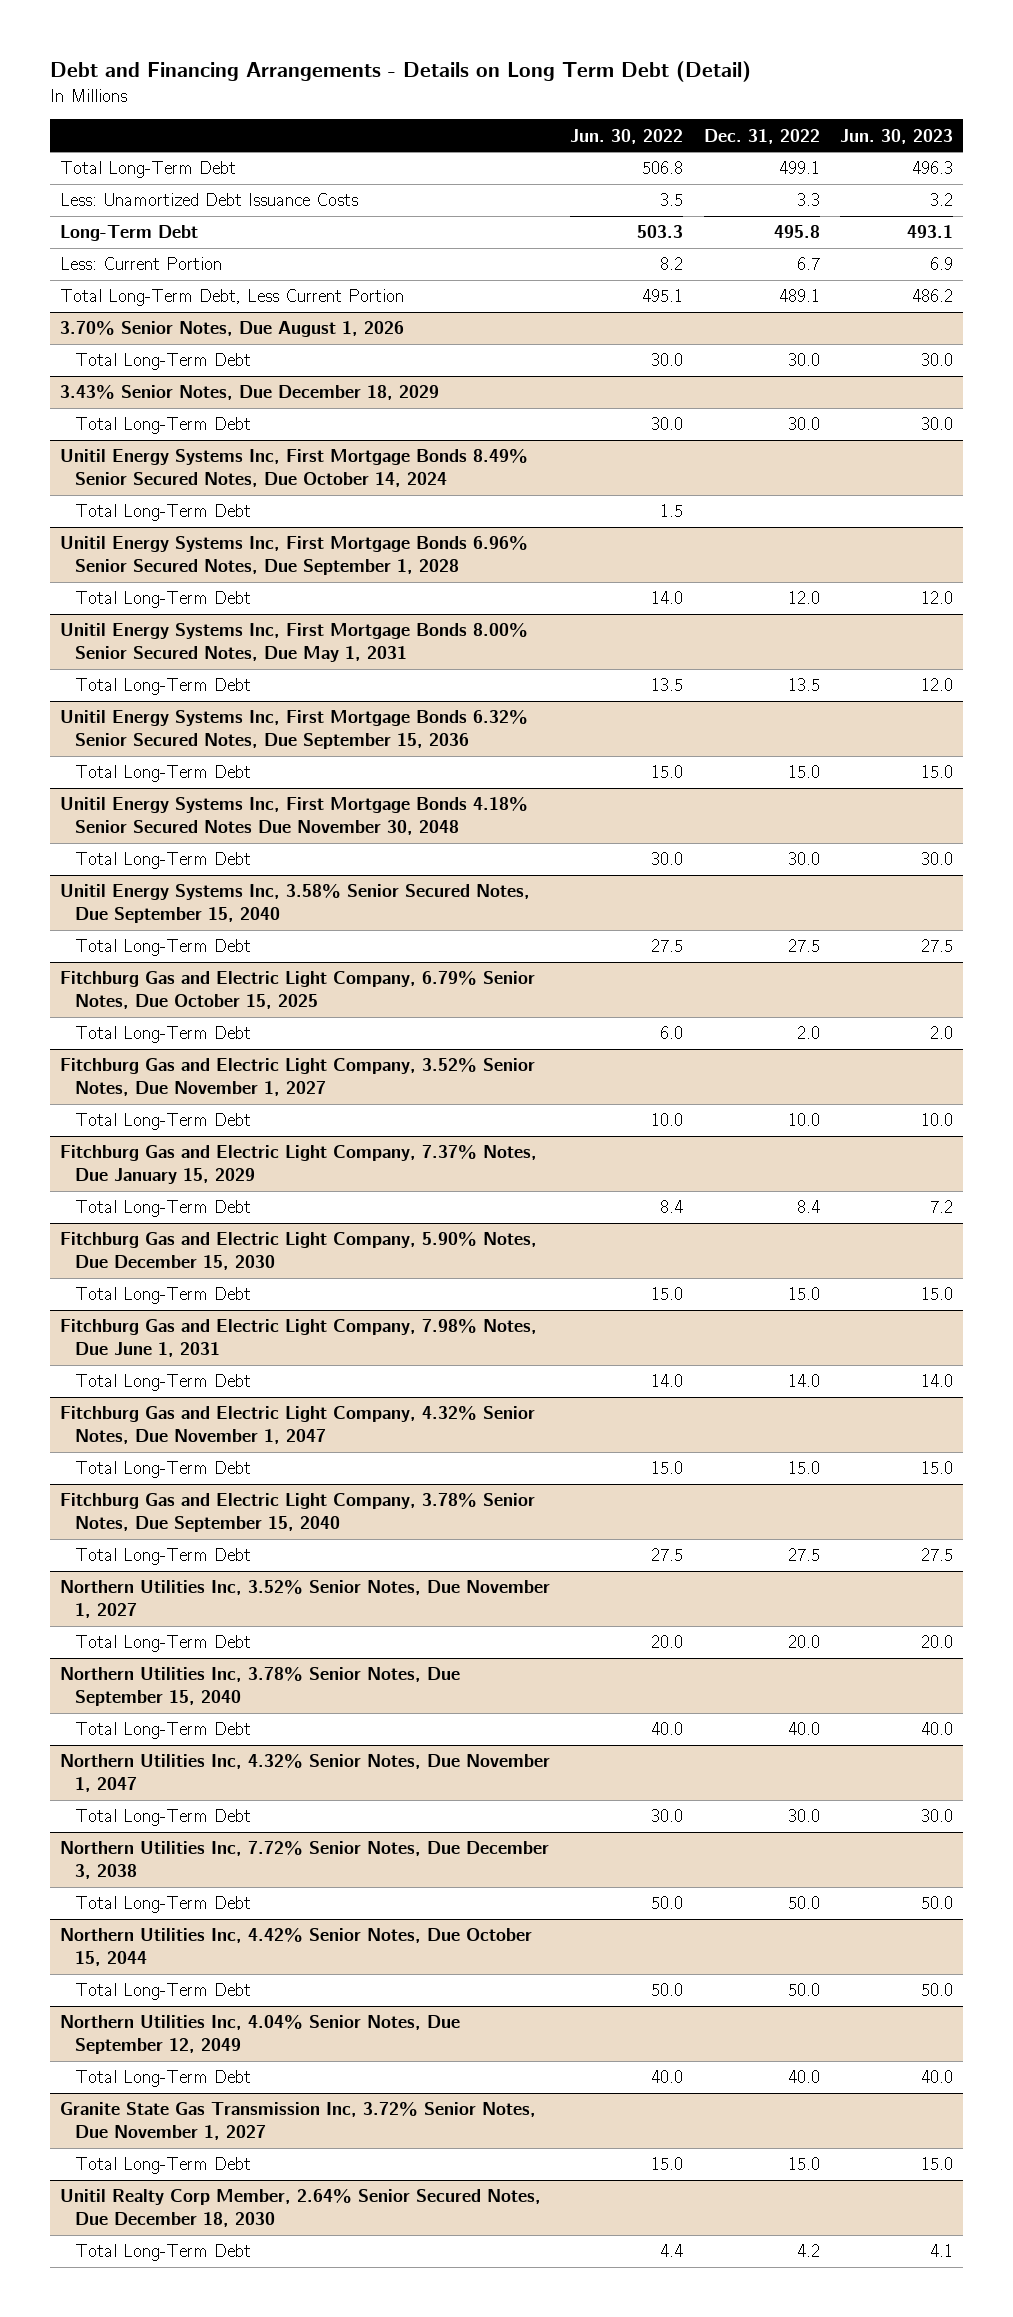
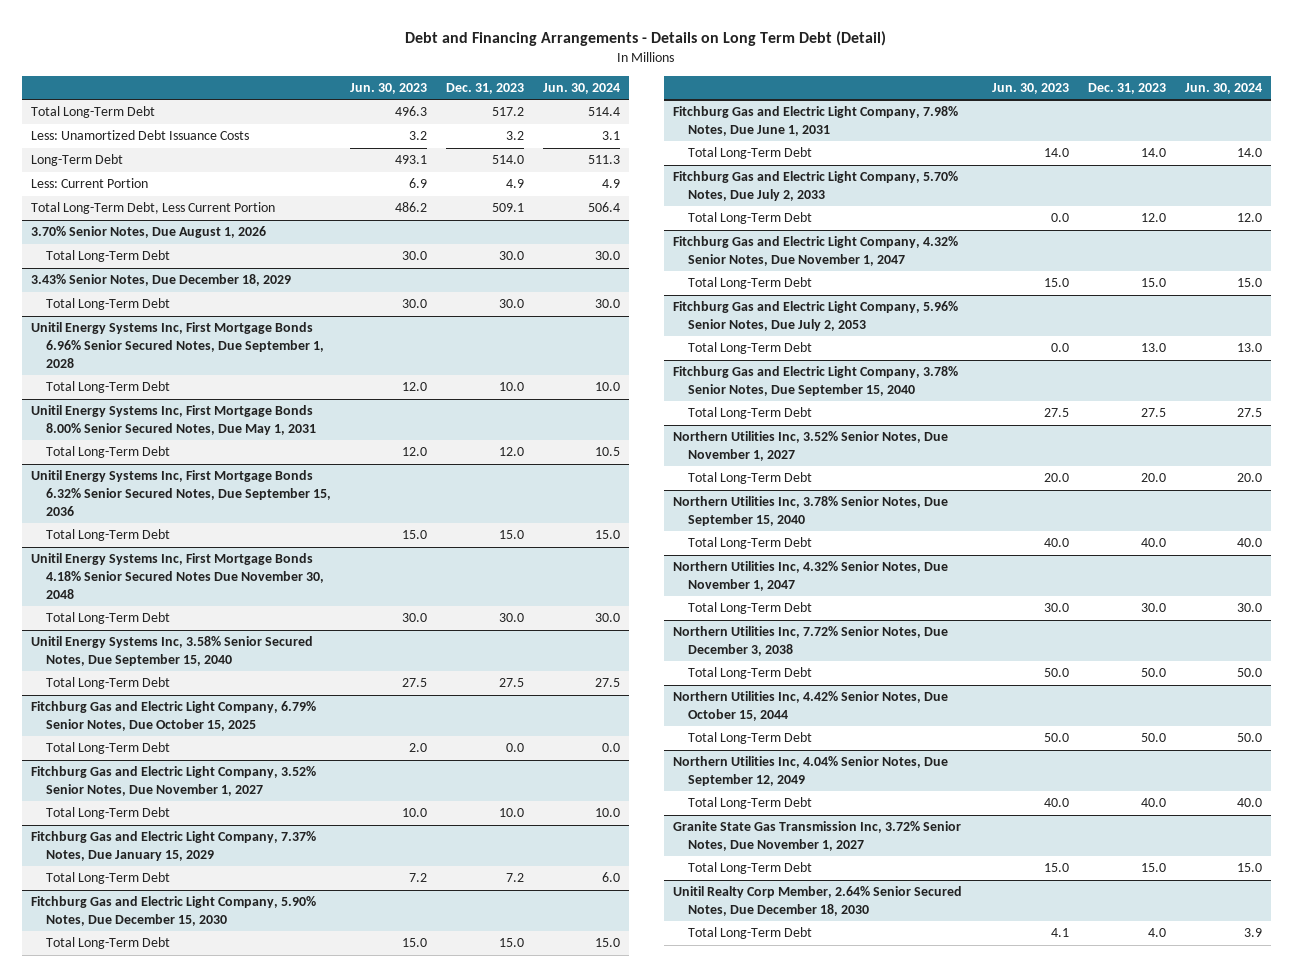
- | Jun. 30, 2022 | Dec. 31, 2022 | Jun. 30, 2023
+ | Jun. 30, 2023 | Dec. 31, 2023 | Jun. 30, 2024
- Unitil Energy Systems Inc, First Mortgage Bonds 8.49% Senior Secured Notes, Due October 14, 2024
- Total Long-Term Debt | 1.5 | |
+ Fitchburg Gas and Electric Light Company, 5.70% Notes, Due July 2, 2033
+ Total Long-Term Debt | 0.0 | 12.0 | 12.0
+ Fitchburg Gas and Electric Light Company, 5.96% Senior Notes, Due July 2, 2053
+ Total Long-Term Debt | 0.0 | 13.0 | 13.0

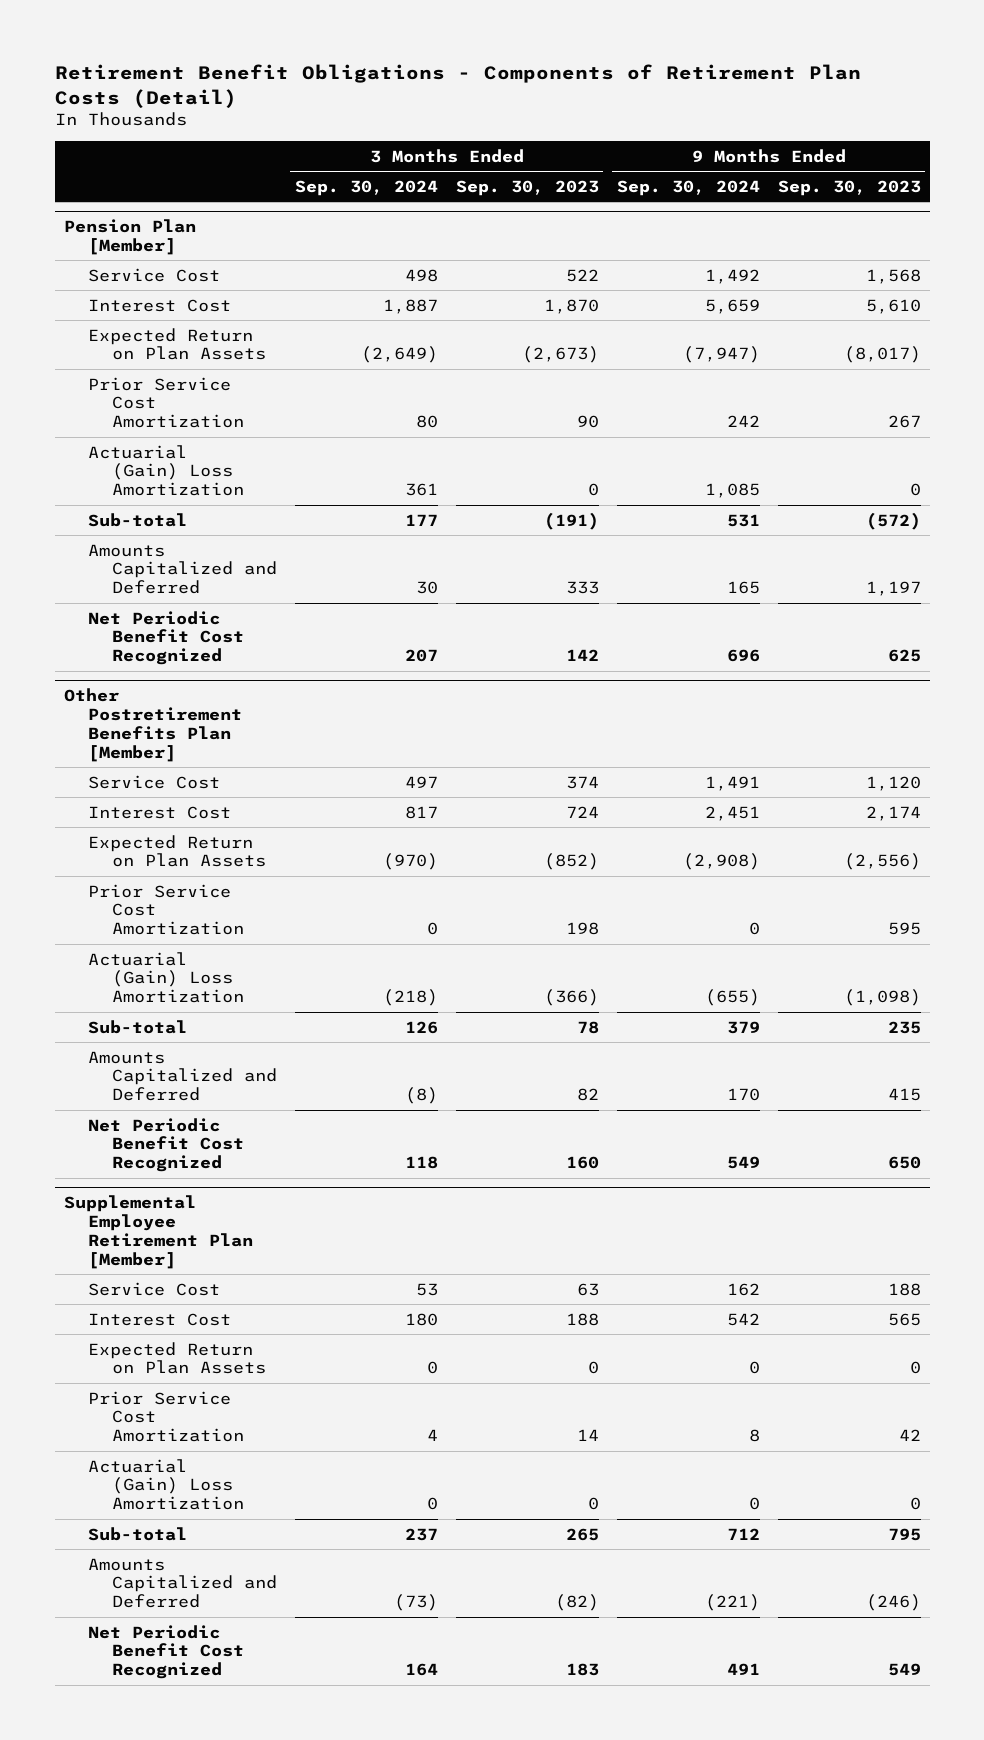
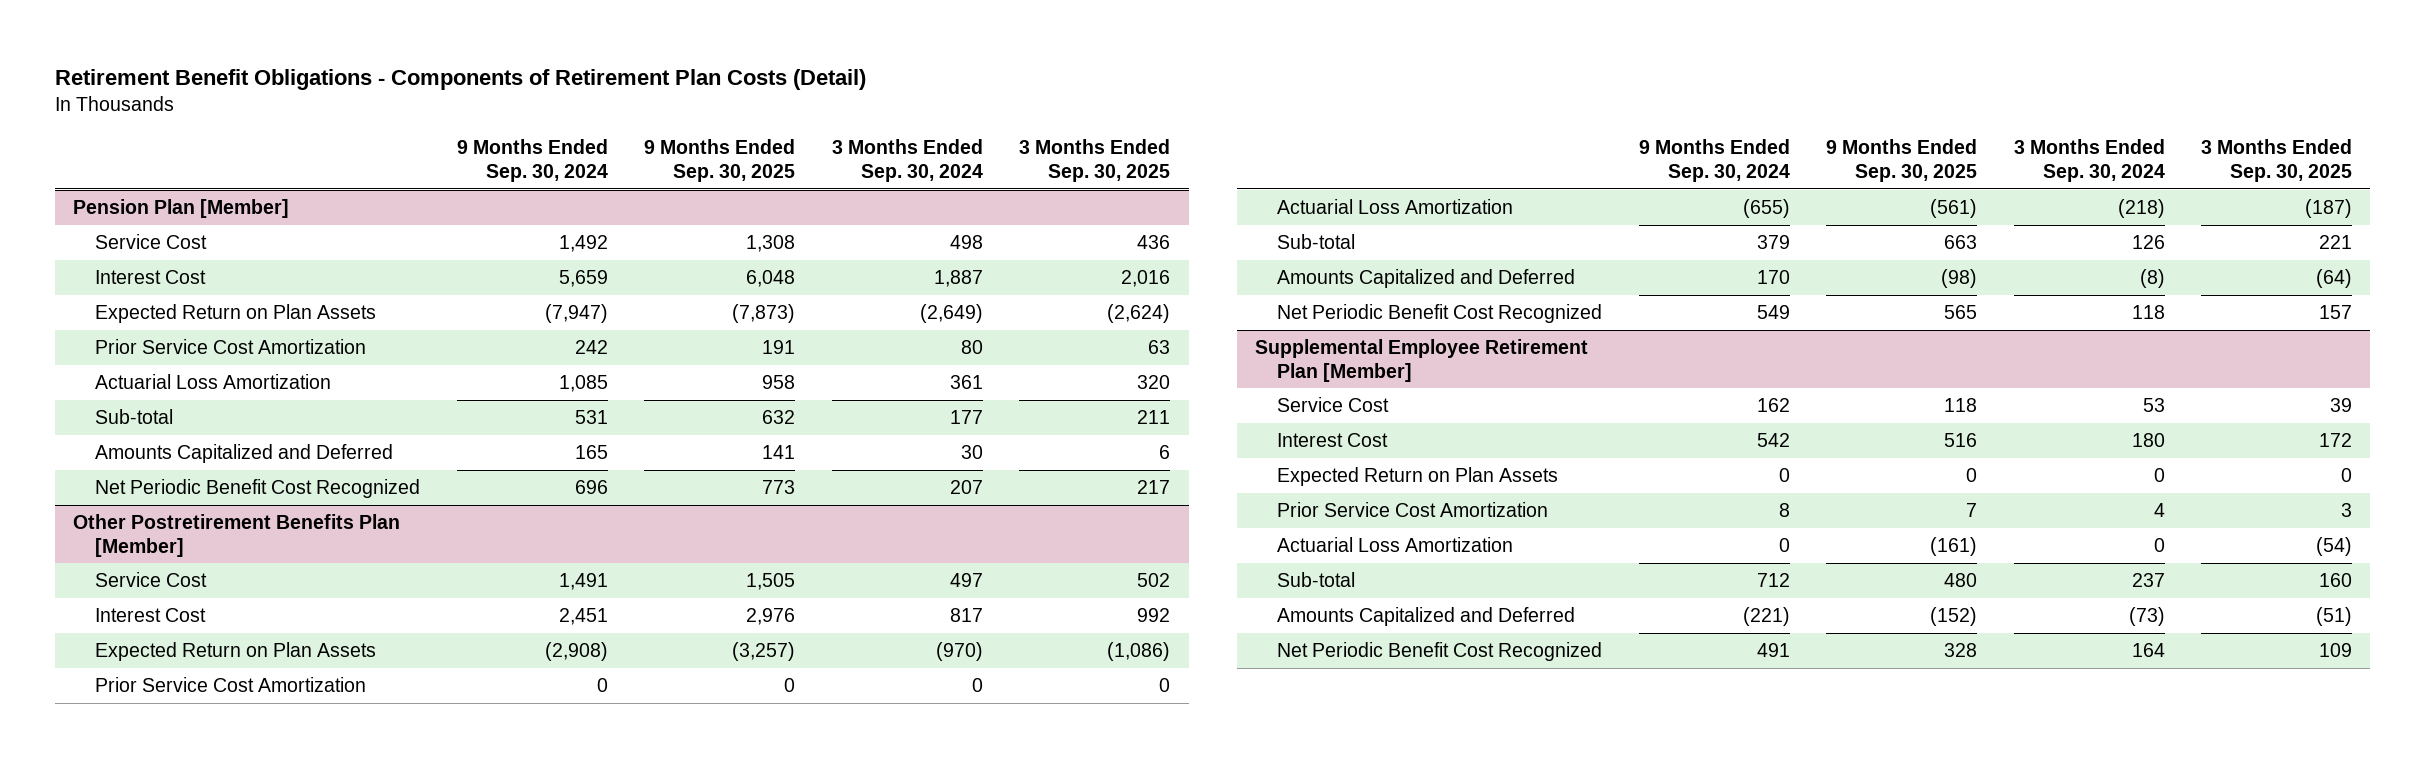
- | 3 Months Ended Sep. 30, 2024 | 3 Months Ended Sep. 30, 2023 | 9 Months Ended Sep. 30, 2024 | 9 Months Ended Sep. 30, 2023
+ | 9 Months Ended Sep. 30, 2024 | 9 Months Ended Sep. 30, 2025 | 3 Months Ended Sep. 30, 2024 | 3 Months Ended Sep. 30, 2025
@ Pension Plan [Member]
- Actuarial (Gain) Loss Amortization | 361 | 0 | 1,085 | 0
+ Actuarial Loss Amortization | 1,085 | 958 | 361 | 320
@ Other Postretirement Benefits Plan [Member]
- Actuarial (Gain) Loss Amortization | (218) | (366) | (655) | (1,098)
+ Actuarial Loss Amortization | (655) | (561) | (218) | (187)
@ Supplemental Employee Retirement Plan [Member]
- Actuarial (Gain) Loss Amortization | 0 | 0 | 0 | 0
+ Actuarial Loss Amortization | 0 | (161) | 0 | (54)

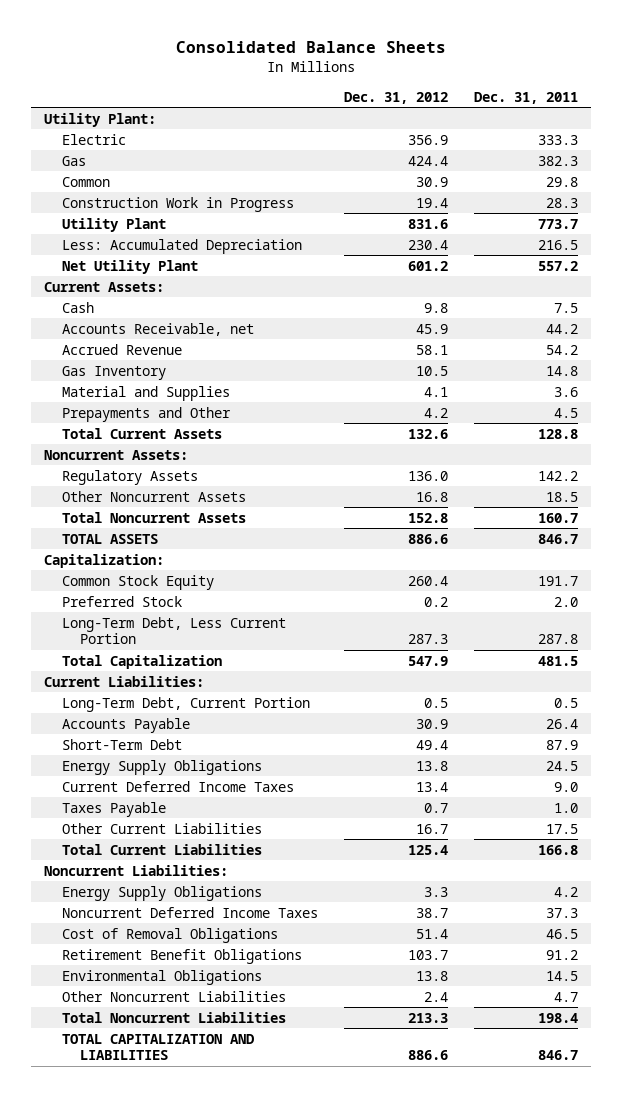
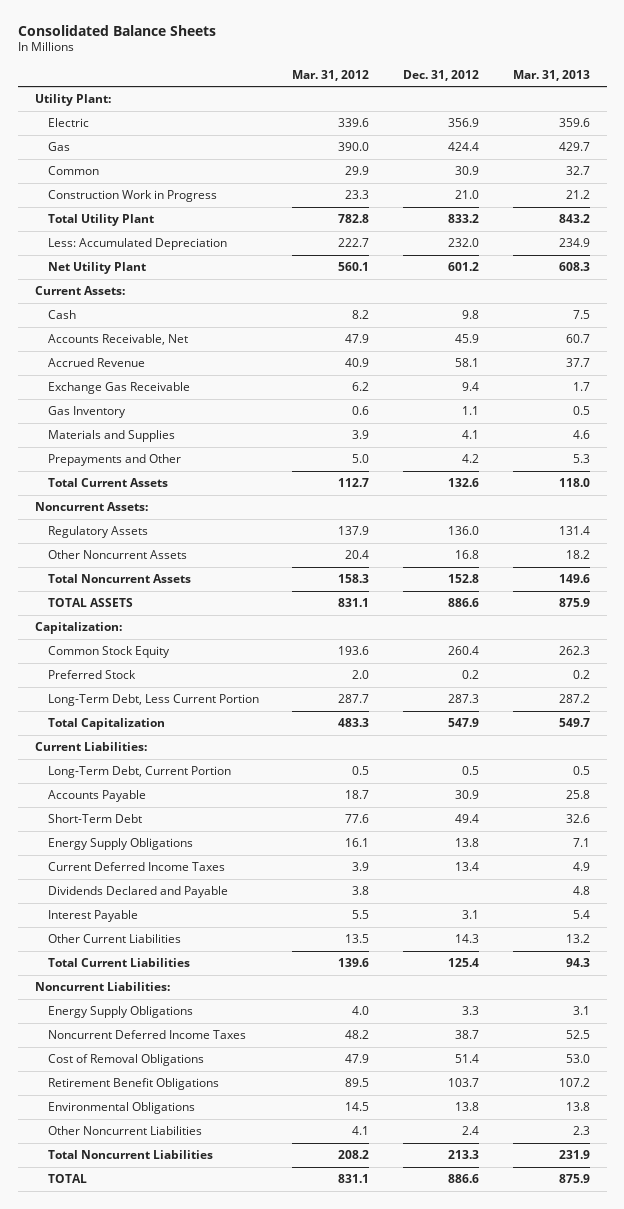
- | Dec. 31, 2012 | Dec. 31, 2011
+ | Mar. 31, 2012 | Dec. 31, 2012 | Mar. 31, 2013
- Construction Work in Progress | 19.4 | 28.3
- Utility Plant | 831.6 | 773.7
- Less: Accumulated Depreciation | 230.4 | 216.5
+ Construction Work in Progress | 23.3 | 21.0 | 21.2
+ Total Utility Plant | 782.8 | 833.2 | 843.2
+ Less: Accumulated Depreciation | 222.7 | 232.0 | 234.9
- Accounts Receivable, net | 45.9 | 44.2
+ Accounts Receivable, Net | 47.9 | 45.9 | 60.7
- Gas Inventory | 10.5 | 14.8
- Material and Supplies | 4.1 | 3.6
+ Exchange Gas Receivable | 6.2 | 9.4 | 1.7
+ Gas Inventory | 0.6 | 1.1 | 0.5
+ Materials and Supplies | 3.9 | 4.1 | 4.6
- Taxes Payable | 0.7 | 1.0
- Other Current Liabilities | 16.7 | 17.5
+ Dividends Declared and Payable | 3.8 | | 4.8
+ Interest Payable | 5.5 | 3.1 | 5.4
+ Other Current Liabilities | 13.5 | 14.3 | 13.2
- TOTAL CAPITALIZATION AND LIABILITIES | 886.6 | 846.7
+ TOTAL | 831.1 | 886.6 | 875.9

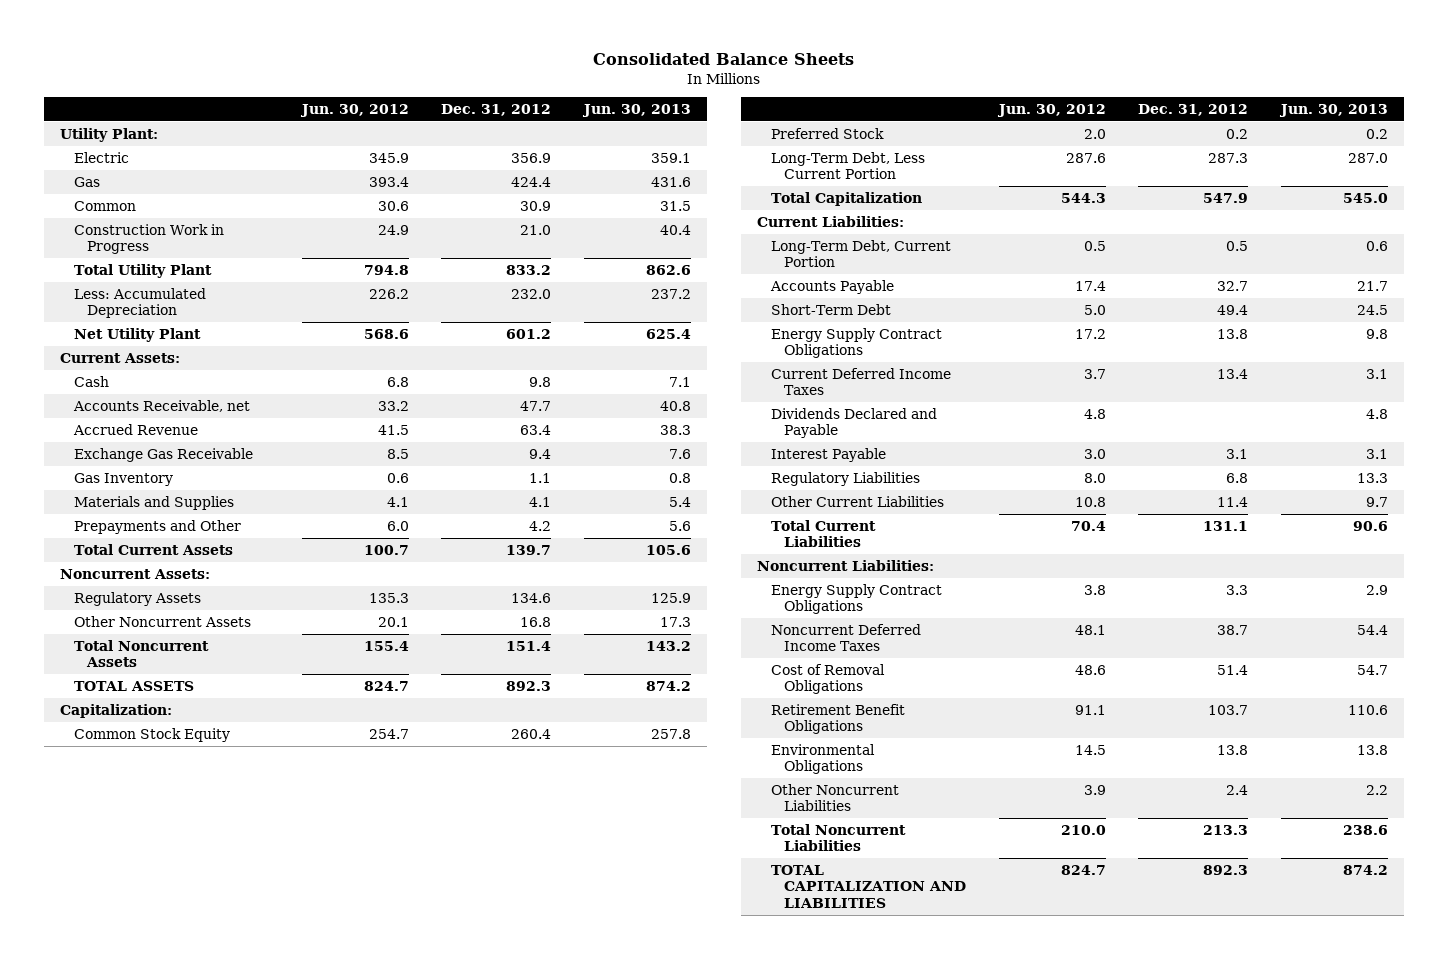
- | Mar. 31, 2012 | Dec. 31, 2012 | Mar. 31, 2013
+ | Jun. 30, 2012 | Dec. 31, 2012 | Jun. 30, 2013
- Accounts Receivable, Net | 47.9 | 45.9 | 60.7
- Accrued Revenue | 40.9 | 58.1 | 37.7
+ Accounts Receivable, net | 33.2 | 47.7 | 40.8
+ Accrued Revenue | 41.5 | 63.4 | 38.3
- Total Current Assets | 112.7 | 132.6 | 118.0
+ Total Current Assets | 100.7 | 139.7 | 105.6
- Regulatory Assets | 137.9 | 136.0 | 131.4
+ Regulatory Assets | 135.3 | 134.6 | 125.9
- Total Noncurrent Assets | 158.3 | 152.8 | 149.6
- TOTAL ASSETS | 831.1 | 886.6 | 875.9
+ Total Noncurrent Assets | 155.4 | 151.4 | 143.2
+ TOTAL ASSETS | 824.7 | 892.3 | 874.2
- Accounts Payable | 18.7 | 30.9 | 25.8
+ Accounts Payable | 17.4 | 32.7 | 21.7
- Energy Supply Obligations | 16.1 | 13.8 | 7.1
+ Energy Supply Contract Obligations | 17.2 | 13.8 | 9.8
- Other Current Liabilities | 13.5 | 14.3 | 13.2
- Total Current Liabilities | 139.6 | 125.4 | 94.3
+ Regulatory Liabilities | 8.0 | 6.8 | 13.3
+ Other Current Liabilities | 10.8 | 11.4 | 9.7
+ Total Current Liabilities | 70.4 | 131.1 | 90.6
- Energy Supply Obligations | 4.0 | 3.3 | 3.1
+ Energy Supply Contract Obligations | 3.8 | 3.3 | 2.9
- TOTAL | 831.1 | 886.6 | 875.9
+ TOTAL CAPITALIZATION AND LIABILITIES | 824.7 | 892.3 | 874.2

